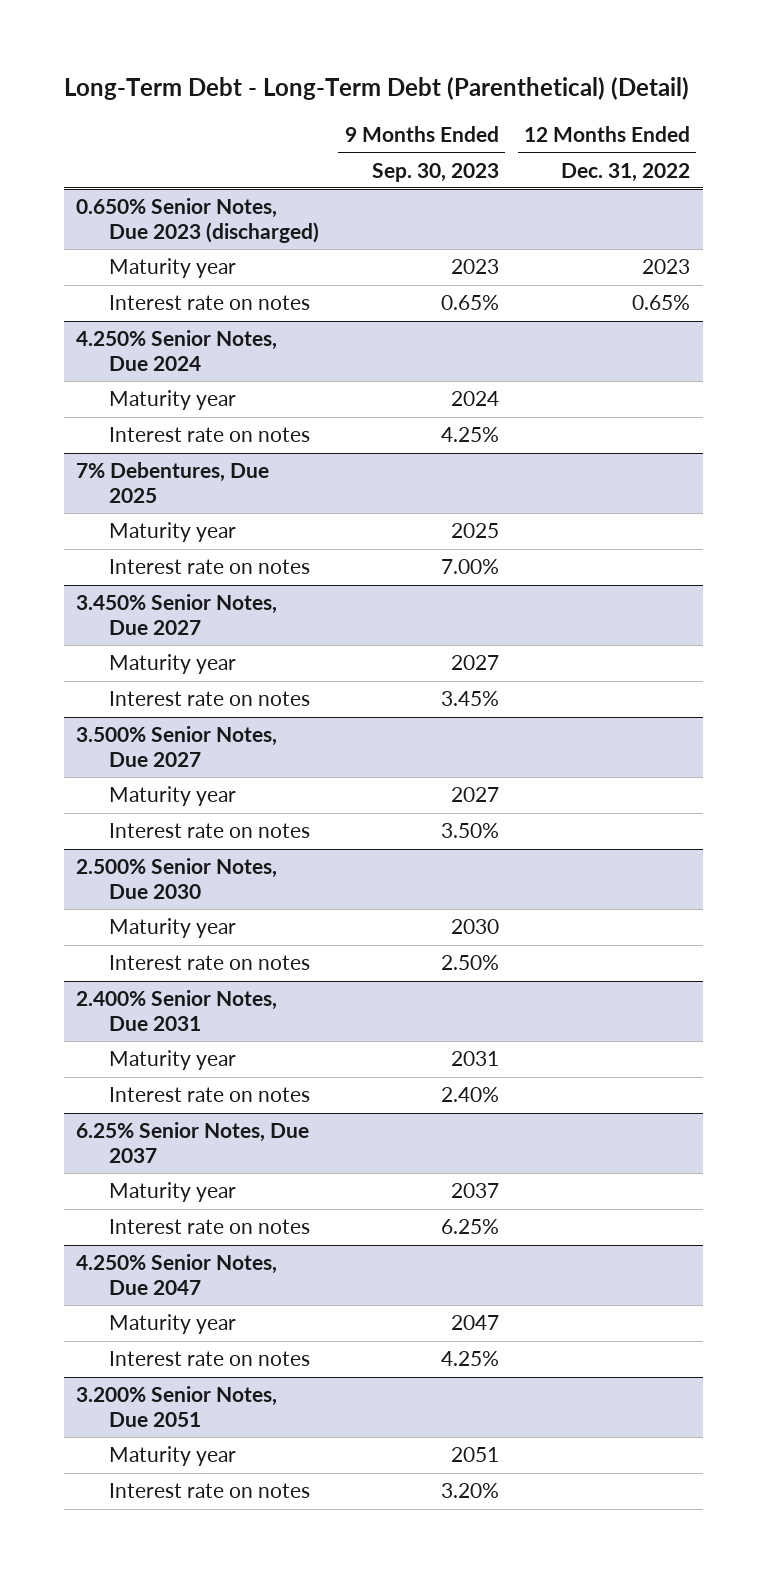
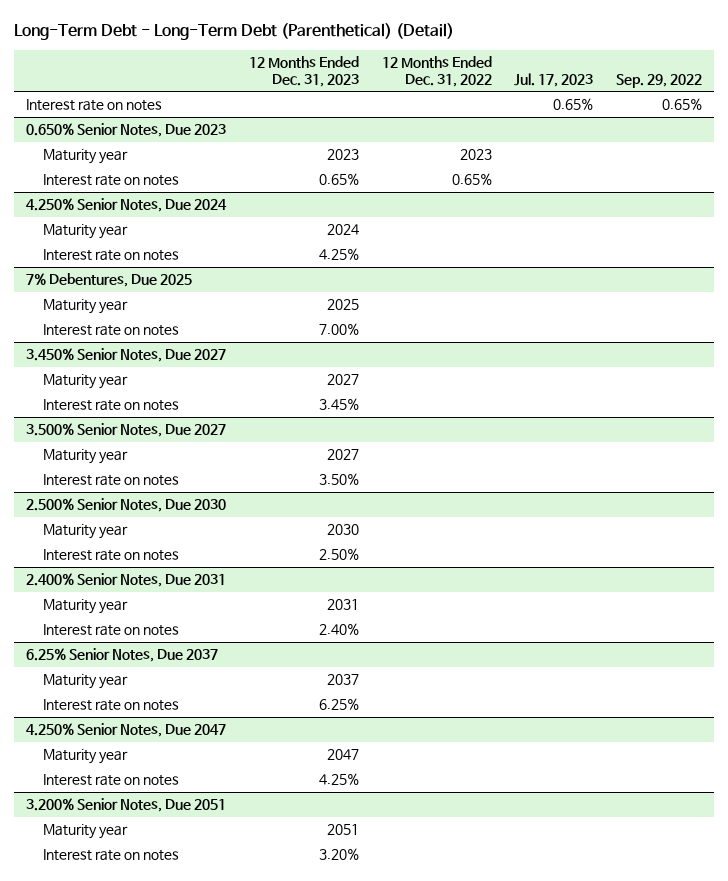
- | 9 Months Ended Sep. 30, 2023 | 12 Months Ended Dec. 31, 2022
+ | 12 Months Ended Dec. 31, 2023 | 12 Months Ended Dec. 31, 2022 | Jul. 17, 2023 | Sep. 29, 2022
- 0.650% Senior Notes, Due 2023 (discharged)
+ Interest rate on notes | | | 0.65% | 0.65%
+ 0.650% Senior Notes, Due 2023

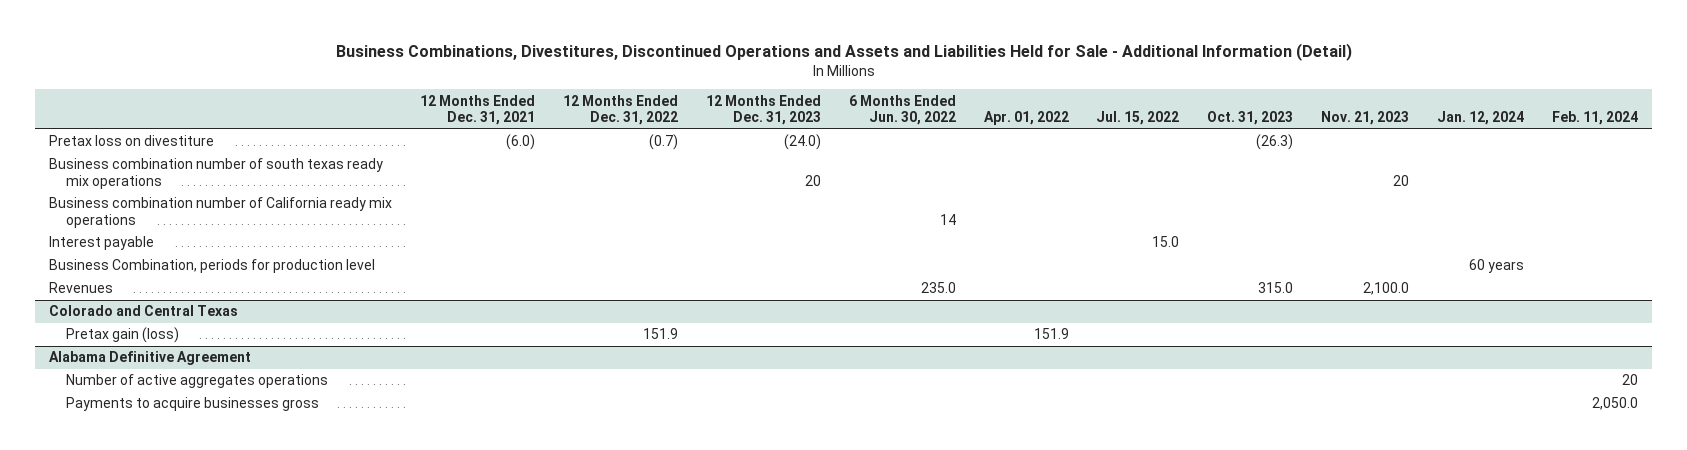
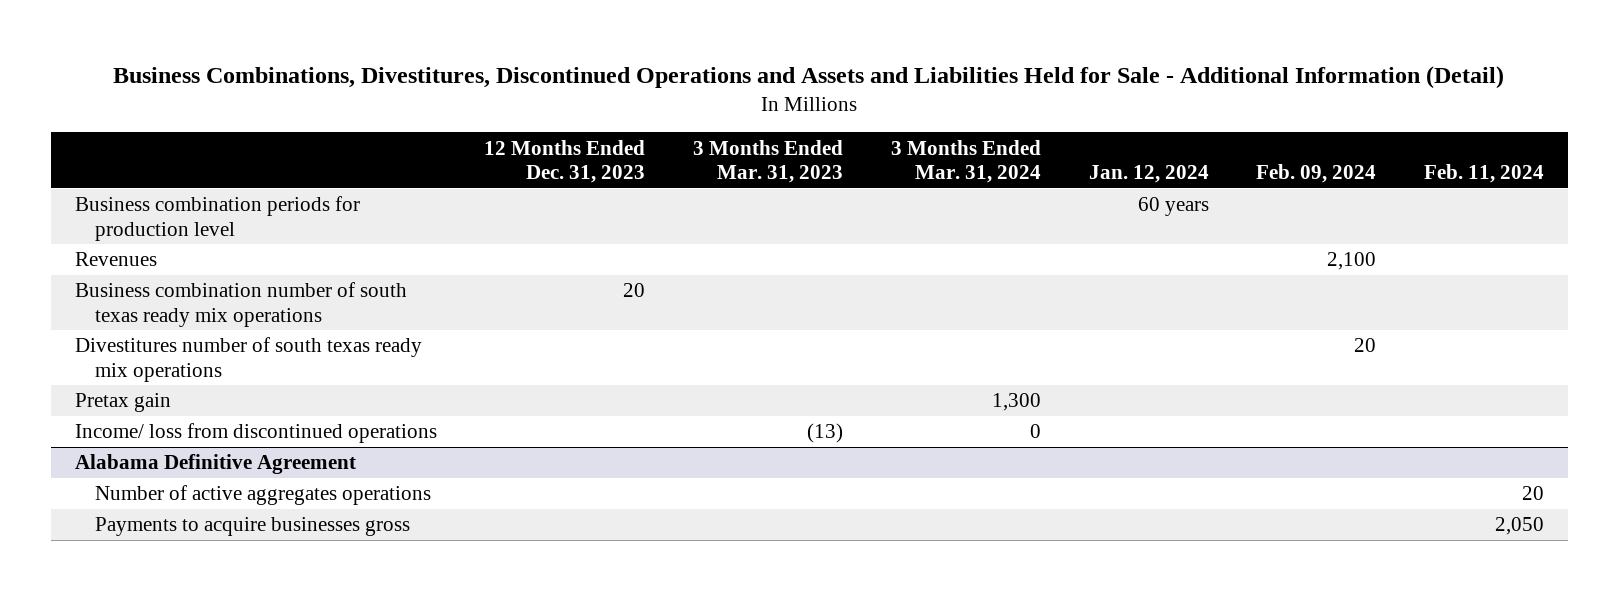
- | 12 Months Ended Dec. 31, 2021 | 12 Months Ended Dec. 31, 2022 | 12 Months Ended Dec. 31, 2023 | 6 Months Ended Jun. 30, 2022 | Apr. 01, 2022 | Jul. 15, 2022 | Oct. 31, 2023 | Nov. 21, 2023 | Jan. 12, 2024 | Feb. 11, 2024
+ | 12 Months Ended Dec. 31, 2023 | 3 Months Ended Mar. 31, 2023 | 3 Months Ended Mar. 31, 2024 | Jan. 12, 2024 | Feb. 09, 2024 | Feb. 11, 2024
- Pretax loss on divestiture | (6.0) | (0.7) | (24.0) | | | | (26.3) | | |
- Business combination number of California ready mix operations | | | | 14 | | | | | |
- Interest payable | | | | | | 15.0 | | | |
- Business Combination, periods for production level | | | | | | | | | 60 years |
+ Business combination periods for production level | | | | 60 years | |
- Colorado and Central Texas
- Pretax gain (loss) | | 151.9 | | | 151.9 | | | | |
moved down: Business combination number of south texas ready mix operations | 20 | | | | |
+ Divestitures number of south texas ready mix operations | | | | | 20 |
+ Pretax gain | | | 1,300 | | |
+ Income/ loss from discontinued operations | | (13) | 0 | | |
@ Alabama Definitive Agreement
- Payments to acquire businesses gross | | | | | | | | | | 2,050.0
+ Payments to acquire businesses gross | | | | | | 2,050

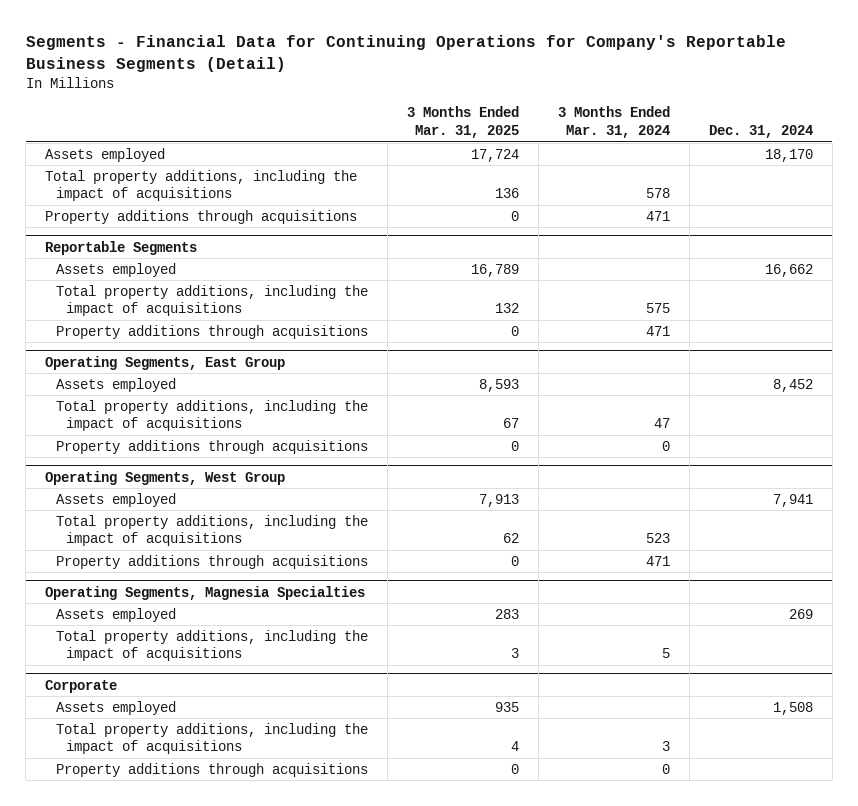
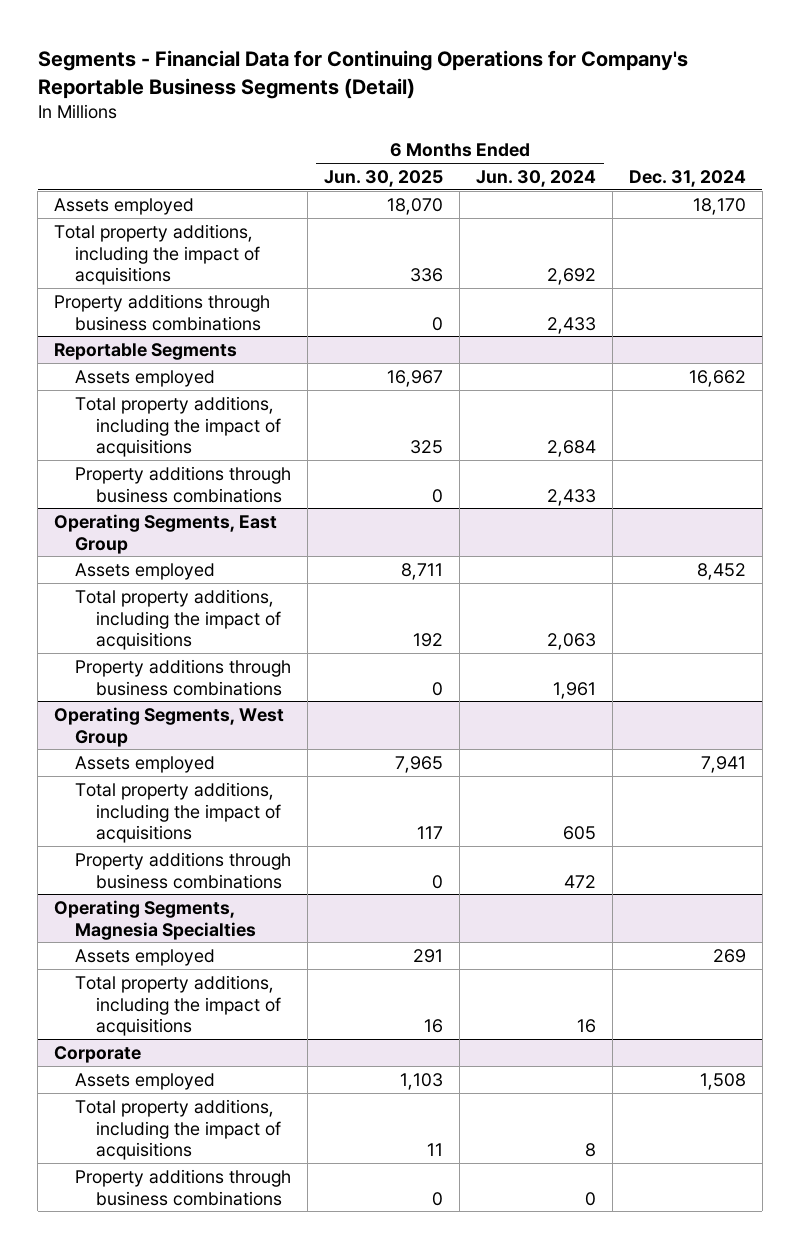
- | 3 Months Ended Mar. 31, 2025 | 3 Months Ended Mar. 31, 2024 | Dec. 31, 2024
+ | 6 Months Ended Jun. 30, 2025 | 6 Months Ended Jun. 30, 2024 | Dec. 31, 2024
- Property additions through acquisitions | 0 | 471 |
+ Property additions through business combinations | 0 | 2,433 |
@ Reportable Segments
- Property additions through acquisitions | 0 | 471 |
+ Property additions through business combinations | 0 | 2,433 |
@ Operating Segments, East Group
- Property additions through acquisitions | 0 | 0 |
+ Property additions through business combinations | 0 | 1,961 |
@ Operating Segments, West Group
- Property additions through acquisitions | 0 | 471 |
+ Property additions through business combinations | 0 | 472 |
@ Corporate
- Property additions through acquisitions | 0 | 0 |
+ Property additions through business combinations | 0 | 0 |

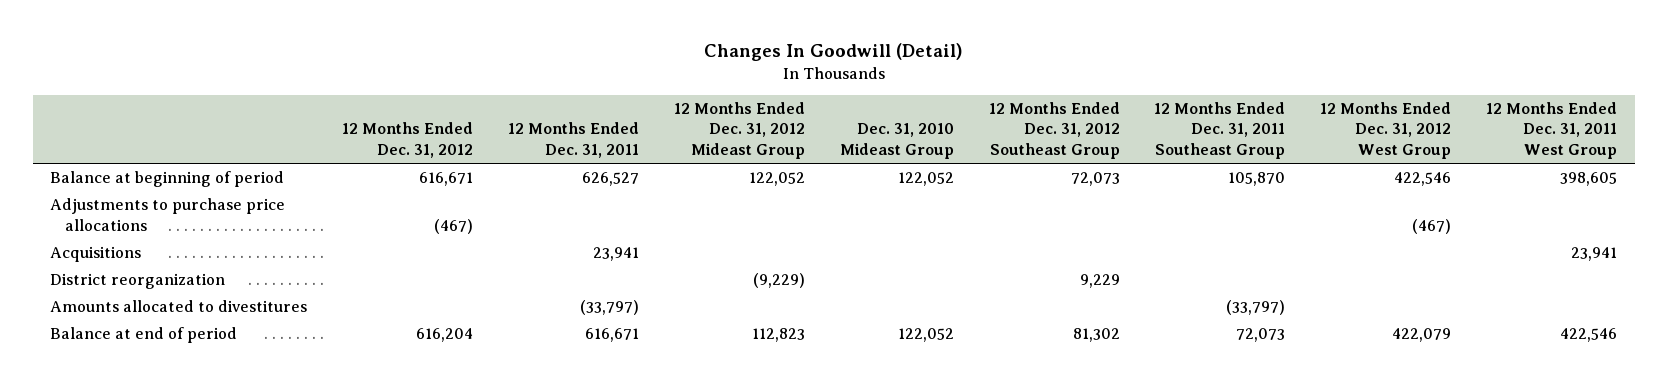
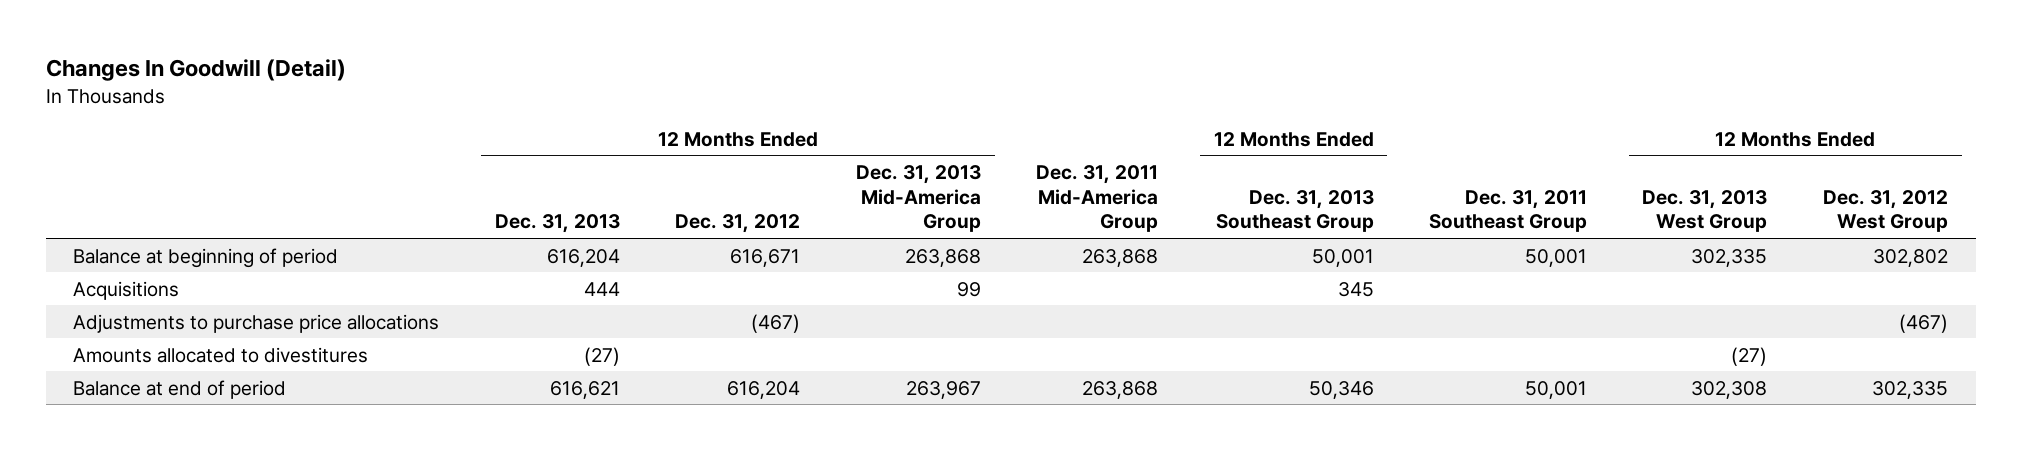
- | 12 Months Ended Dec. 31, 2012 | 12 Months Ended Dec. 31, 2011 | 12 Months Ended Dec. 31, 2012 Mideast Group | Dec. 31, 2010 Mideast Group | 12 Months Ended Dec. 31, 2012 Southeast Group | 12 Months Ended Dec. 31, 2011 Southeast Group | 12 Months Ended Dec. 31, 2012 West Group | 12 Months Ended Dec. 31, 2011 West Group
+ | 12 Months Ended Dec. 31, 2013 | 12 Months Ended Dec. 31, 2012 | 12 Months Ended Dec. 31, 2013 Mid-America Group | Dec. 31, 2011 Mid-America Group | 12 Months Ended Dec. 31, 2013 Southeast Group | Dec. 31, 2011 Southeast Group | 12 Months Ended Dec. 31, 2013 West Group | 12 Months Ended Dec. 31, 2012 West Group
- Balance at beginning of period | 616,671 | 626,527 | 122,052 | 122,052 | 72,073 | 105,870 | 422,546 | 398,605
+ Balance at beginning of period | 616,204 | 616,671 | 263,868 | 263,868 | 50,001 | 50,001 | 302,335 | 302,802
- District reorganization | | | (9,229) | | 9,229 | | |
moved down: Adjustments to purchase price allocations | | (467) | | | | | | (467)
- Balance at end of period | 616,204 | 616,671 | 112,823 | 122,052 | 81,302 | 72,073 | 422,079 | 422,546
+ Balance at end of period | 616,621 | 616,204 | 263,967 | 263,868 | 50,346 | 50,001 | 302,308 | 302,335

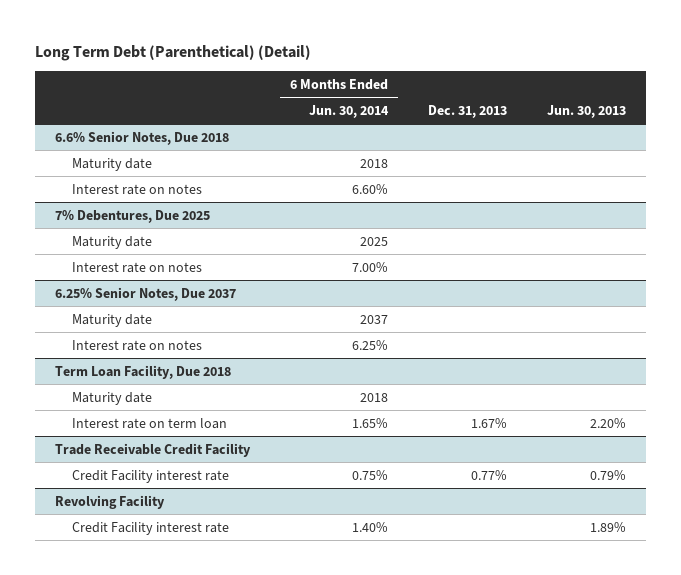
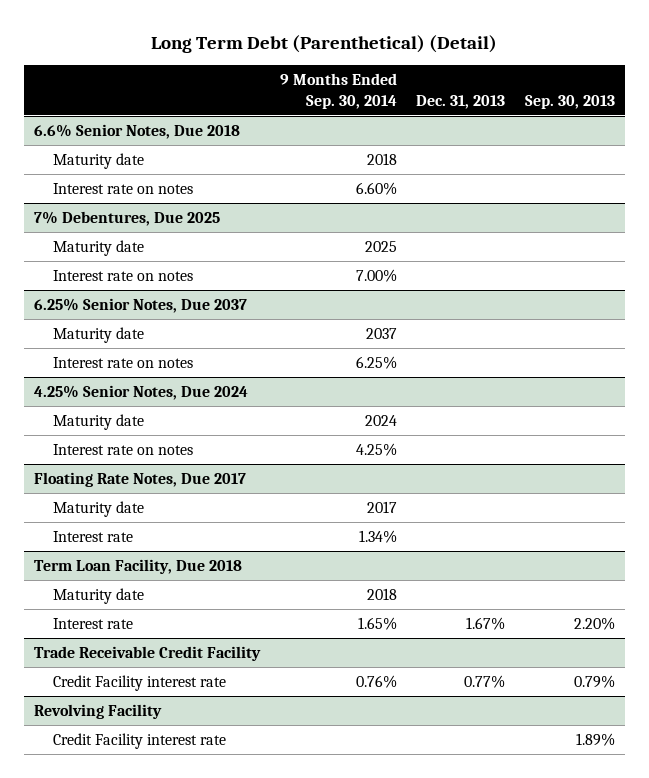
- | 6 Months Ended Jun. 30, 2014 | Dec. 31, 2013 | Jun. 30, 2013
+ | 9 Months Ended Sep. 30, 2014 | Dec. 31, 2013 | Sep. 30, 2013
+ 4.25% Senior Notes, Due 2024
+ Maturity date | 2024 | |
+ Interest rate on notes | 4.25% | |
+ Floating Rate Notes, Due 2017
+ Maturity date | 2017 | |
+ Interest rate | 1.34% | |
@ Term Loan Facility, Due 2018
- Interest rate on term loan | 1.65% | 1.67% | 2.20%
+ Interest rate | 1.65% | 1.67% | 2.20%

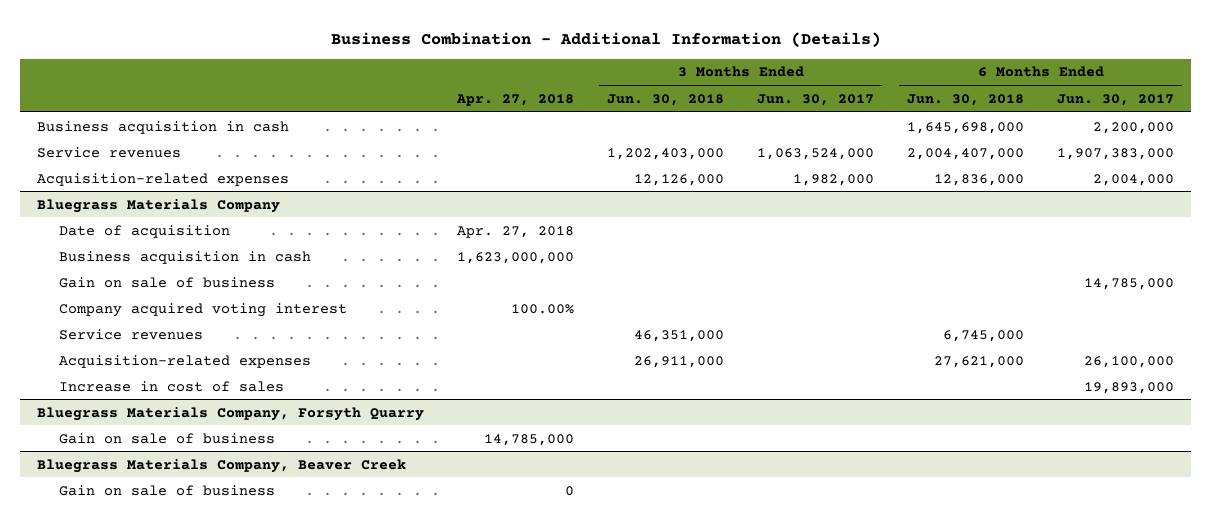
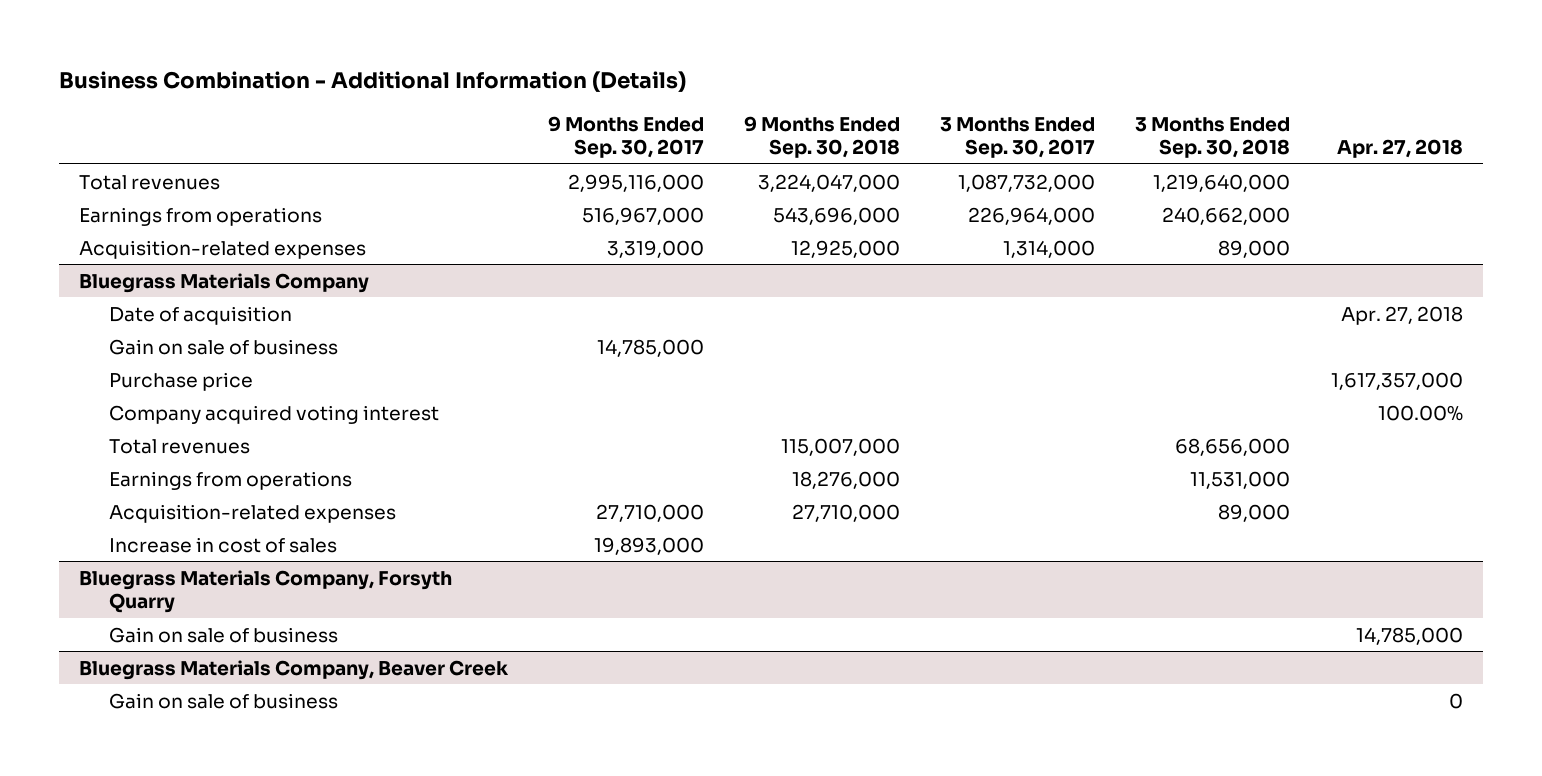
- | Apr. 27, 2018 | 3 Months Ended Jun. 30, 2018 | 3 Months Ended Jun. 30, 2017 | 6 Months Ended Jun. 30, 2018 | 6 Months Ended Jun. 30, 2017
+ | 9 Months Ended Sep. 30, 2017 | 9 Months Ended Sep. 30, 2018 | 3 Months Ended Sep. 30, 2017 | 3 Months Ended Sep. 30, 2018 | Apr. 27, 2018
- Business acquisition in cash | | | | 1,645,698,000 | 2,200,000
- Service revenues | | 1,202,403,000 | 1,063,524,000 | 2,004,407,000 | 1,907,383,000
+ Total revenues | 2,995,116,000 | 3,224,047,000 | 1,087,732,000 | 1,219,640,000 |
+ Earnings from operations | 516,967,000 | 543,696,000 | 226,964,000 | 240,662,000 |
@ Bluegrass Materials Company
- Business acquisition in cash | 1,623,000,000 | | | |
+ Purchase price | | | | | 1,617,357,000
- Service revenues | | 46,351,000 | | 6,745,000 |
+ Total revenues | | 115,007,000 | | 68,656,000 |
+ Earnings from operations | | 18,276,000 | | 11,531,000 |

